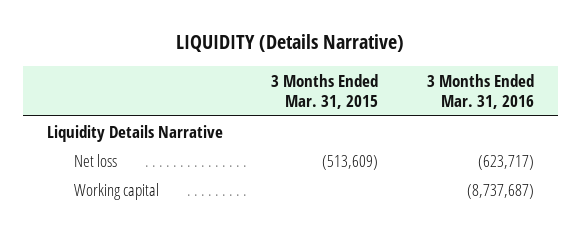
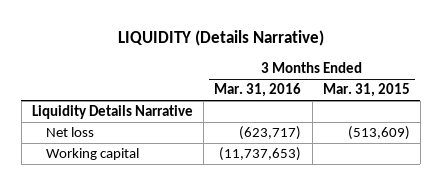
- | 3 Months Ended Mar. 31, 2015 | 3 Months Ended Mar. 31, 2016
+ | 3 Months Ended Mar. 31, 2016 | 3 Months Ended Mar. 31, 2015
- Working capital | | (8,737,687)
+ Working capital | (11,737,653) |

